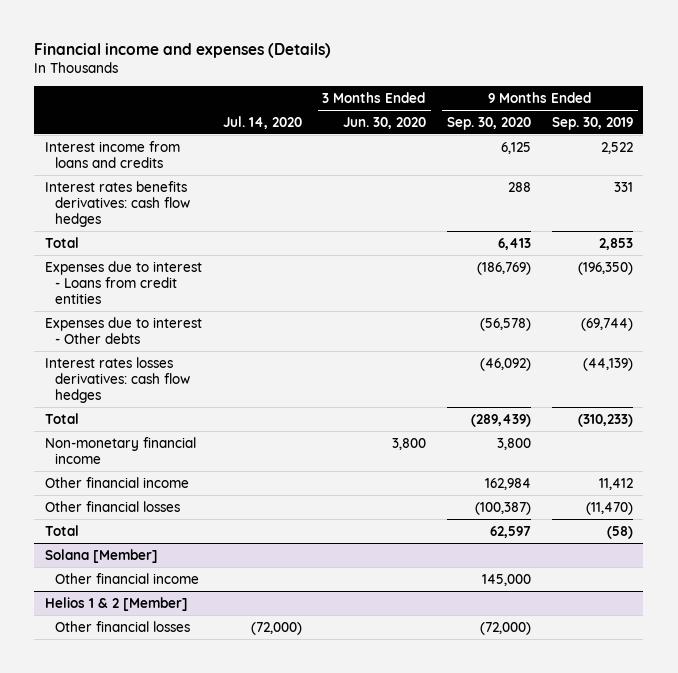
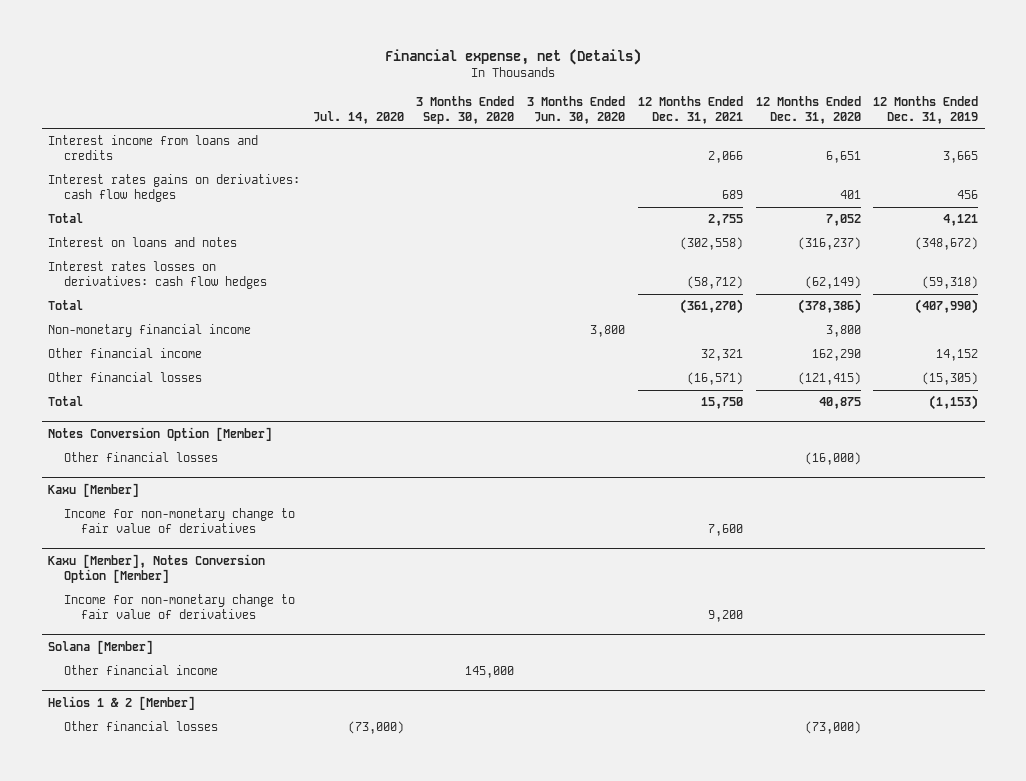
- Financial income and expenses (Details)
+ Financial expense, net (Details)
- | Jul. 14, 2020 | 3 Months Ended Jun. 30, 2020 | 9 Months Ended Sep. 30, 2020 | 9 Months Ended Sep. 30, 2019
+ | Jul. 14, 2020 | 3 Months Ended Sep. 30, 2020 | 3 Months Ended Jun. 30, 2020 | 12 Months Ended Dec. 31, 2021 | 12 Months Ended Dec. 31, 2020 | 12 Months Ended Dec. 31, 2019
- Interest rates benefits derivatives: cash flow hedges | | | 288 | 331
+ Interest rates gains on derivatives: cash flow hedges | | | | 689 | 401 | 456
- Expenses due to interest - Loans from credit entities | | | (186,769) | (196,350)
- Expenses due to interest - Other debts | | | (56,578) | (69,744)
- Interest rates losses derivatives: cash flow hedges | | | (46,092) | (44,139)
+ Interest on loans and notes | | | | (302,558) | (316,237) | (348,672)
+ Interest rates losses on derivatives: cash flow hedges | | | | (58,712) | (62,149) | (59,318)
+ Notes Conversion Option [Member]
+ Other financial losses | | | | | (16,000) |
+ Kaxu [Member]
+ Income for non-monetary change to fair value of derivatives | | | | 7,600 | |
+ Kaxu [Member], Notes Conversion Option [Member]
+ Income for non-monetary change to fair value of derivatives | | | | 9,200 | |
@ Helios 1 & 2 [Member]
- Other financial losses | (72,000) | | (72,000) |
+ Other financial losses | (73,000) | | | | (73,000) |

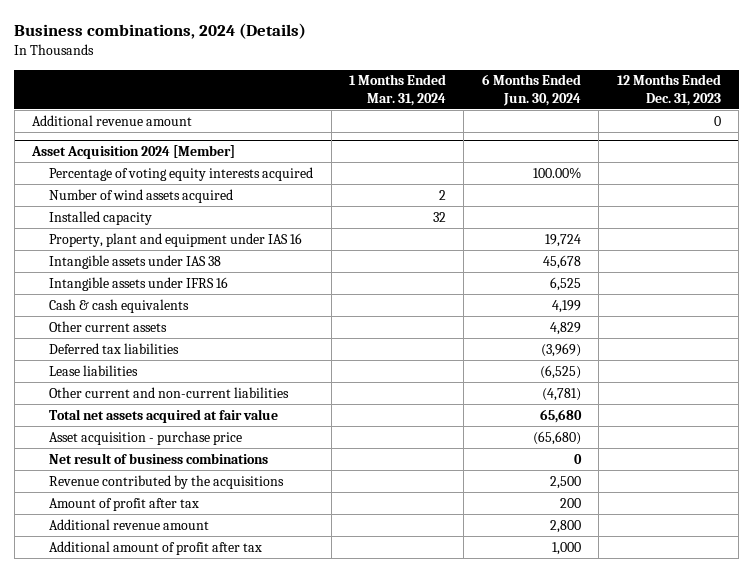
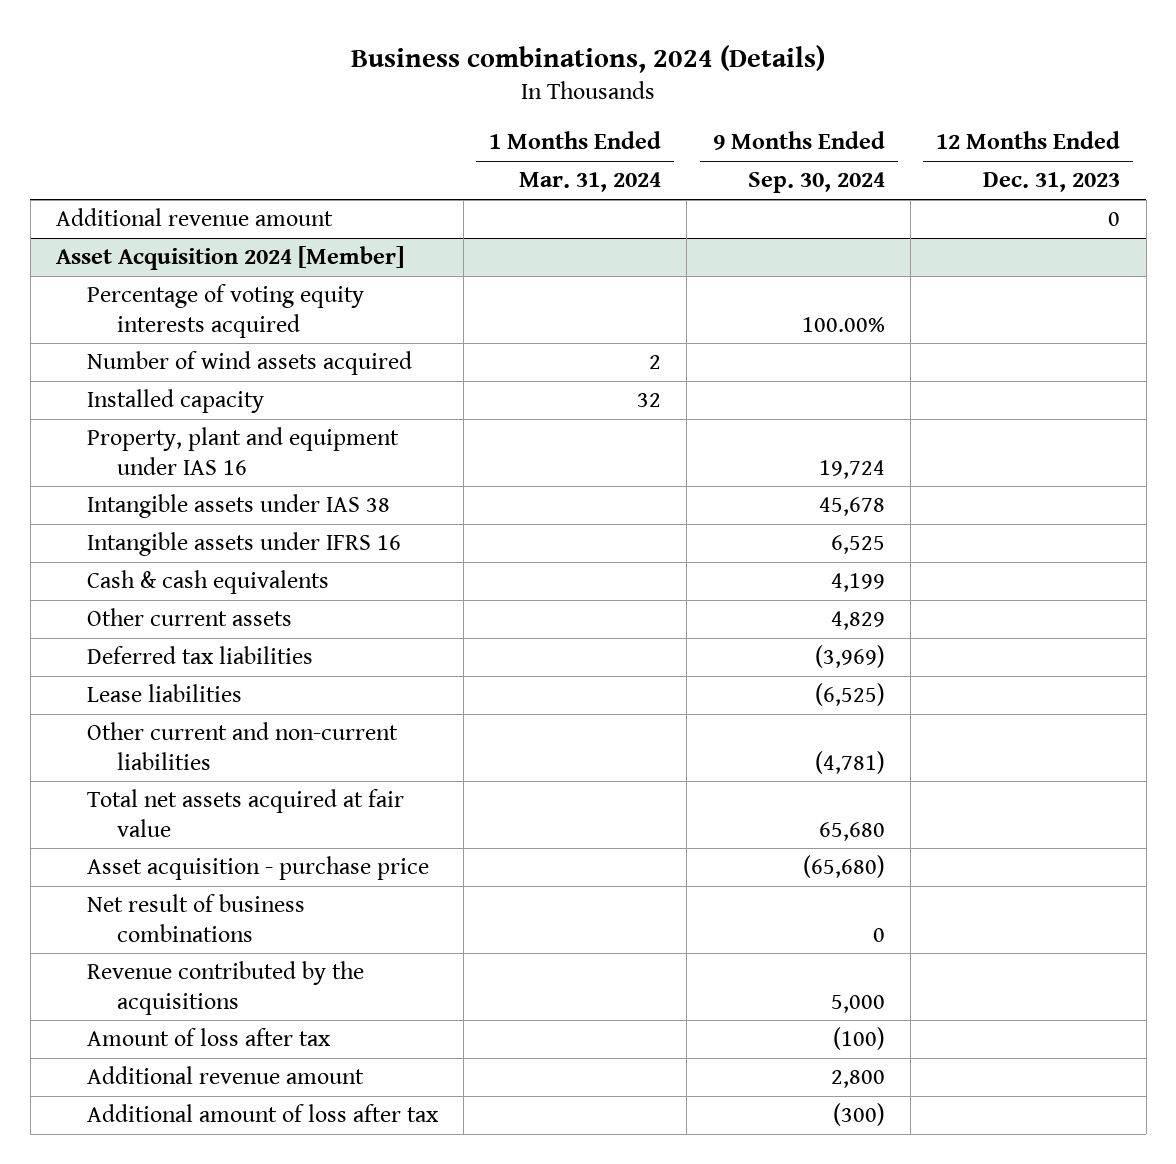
- | 1 Months Ended Mar. 31, 2024 | 6 Months Ended Jun. 30, 2024 | 12 Months Ended Dec. 31, 2023
+ | 1 Months Ended Mar. 31, 2024 | 9 Months Ended Sep. 30, 2024 | 12 Months Ended Dec. 31, 2023
@ Asset Acquisition 2024 [Member]
- Amount of profit after tax | | 200 |
+ Amount of loss after tax | | (100) |
- Additional amount of profit after tax | | 1,000 |
+ Additional amount of loss after tax | | (300) |

